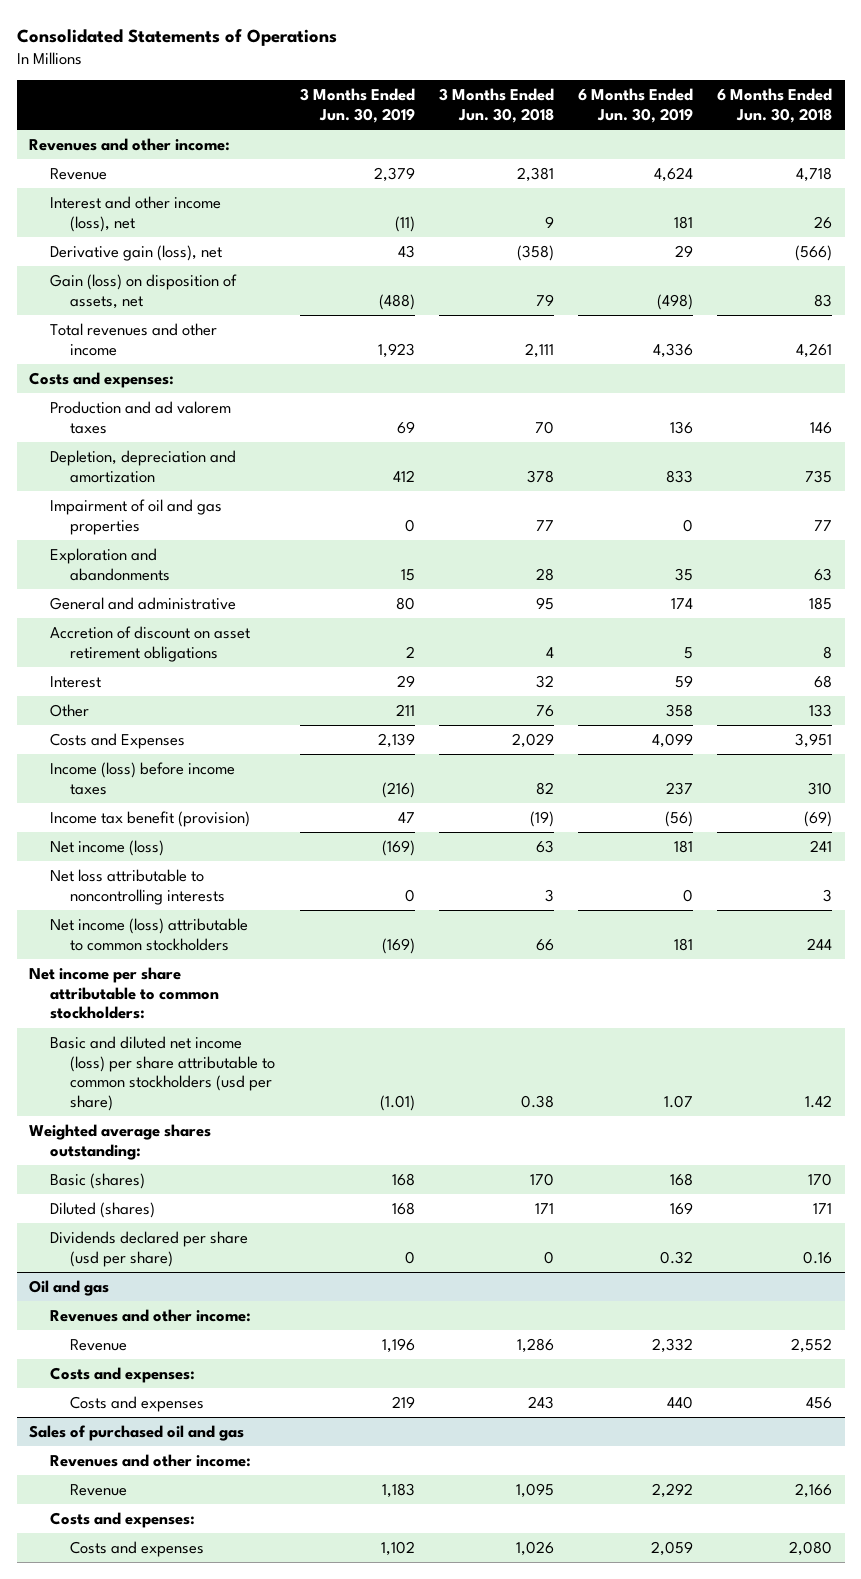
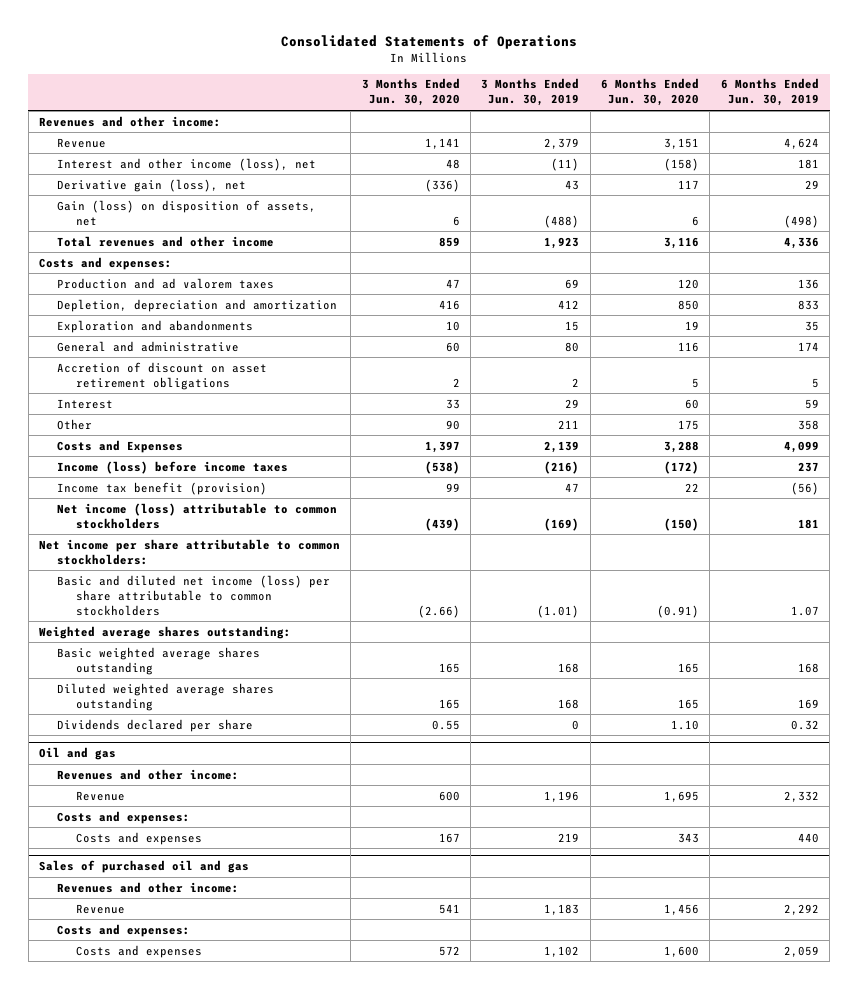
- | 3 Months Ended Jun. 30, 2019 | 3 Months Ended Jun. 30, 2018 | 6 Months Ended Jun. 30, 2019 | 6 Months Ended Jun. 30, 2018
+ | 3 Months Ended Jun. 30, 2020 | 3 Months Ended Jun. 30, 2019 | 6 Months Ended Jun. 30, 2020 | 6 Months Ended Jun. 30, 2019
- Impairment of oil and gas properties | 0 | 77 | 0 | 77
- Net income (loss) | (169) | 63 | 181 | 241
- Net loss attributable to noncontrolling interests | 0 | 3 | 0 | 3
- Basic and diluted net income (loss) per share attributable to common stockholders (usd per share) | (1.01) | 0.38 | 1.07 | 1.42
+ Basic and diluted net income (loss) per share attributable to common stockholders | (2.66) | (1.01) | (0.91) | 1.07
- Basic (shares) | 168 | 170 | 168 | 170
- Diluted (shares) | 168 | 171 | 169 | 171
- Dividends declared per share (usd per share) | 0 | 0 | 0.32 | 0.16
+ Basic weighted average shares outstanding | 165 | 168 | 165 | 168
+ Diluted weighted average shares outstanding | 165 | 168 | 165 | 169
+ Dividends declared per share | 0.55 | 0 | 1.10 | 0.32

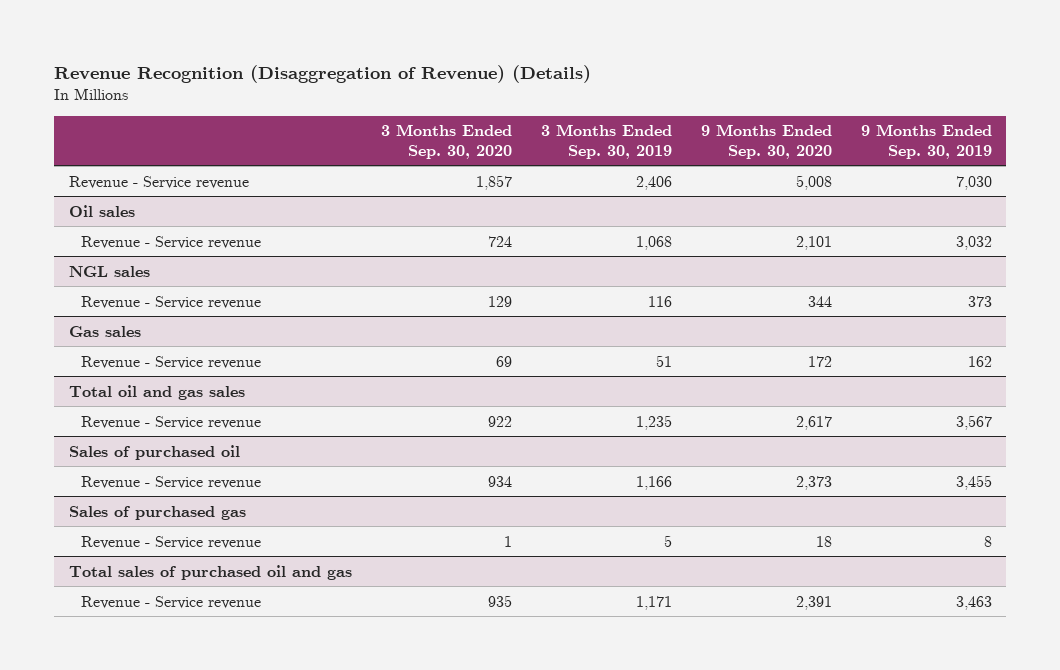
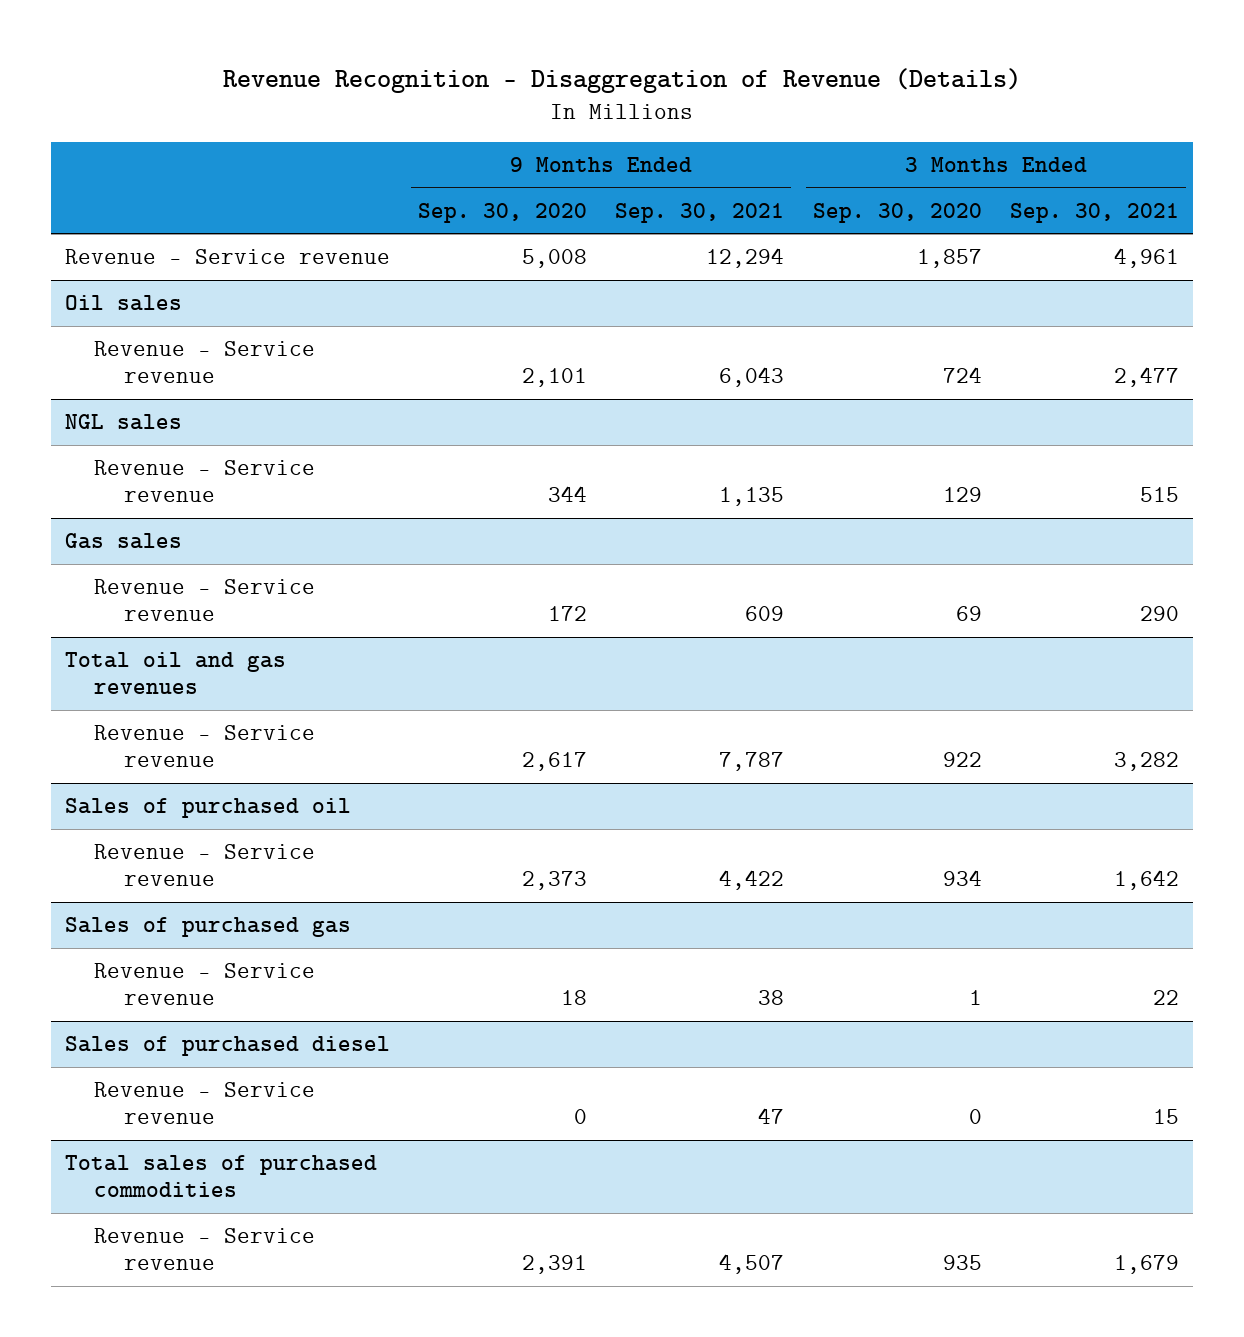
- Revenue Recognition (Disaggregation of Revenue) (Details)
+ Revenue Recognition - Disaggregation of Revenue (Details)
- | 3 Months Ended Sep. 30, 2020 | 3 Months Ended Sep. 30, 2019 | 9 Months Ended Sep. 30, 2020 | 9 Months Ended Sep. 30, 2019
+ | 9 Months Ended Sep. 30, 2020 | 9 Months Ended Sep. 30, 2021 | 3 Months Ended Sep. 30, 2020 | 3 Months Ended Sep. 30, 2021
- Total oil and gas sales
+ Total oil and gas revenues
- Total sales of purchased oil and gas
+ Sales of purchased diesel
+ Revenue - Service revenue | 0 | 47 | 0 | 15
+ Total sales of purchased commodities

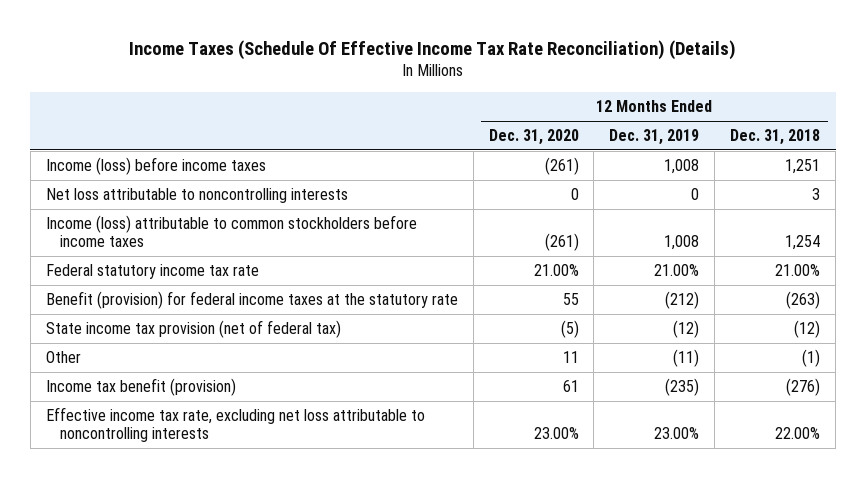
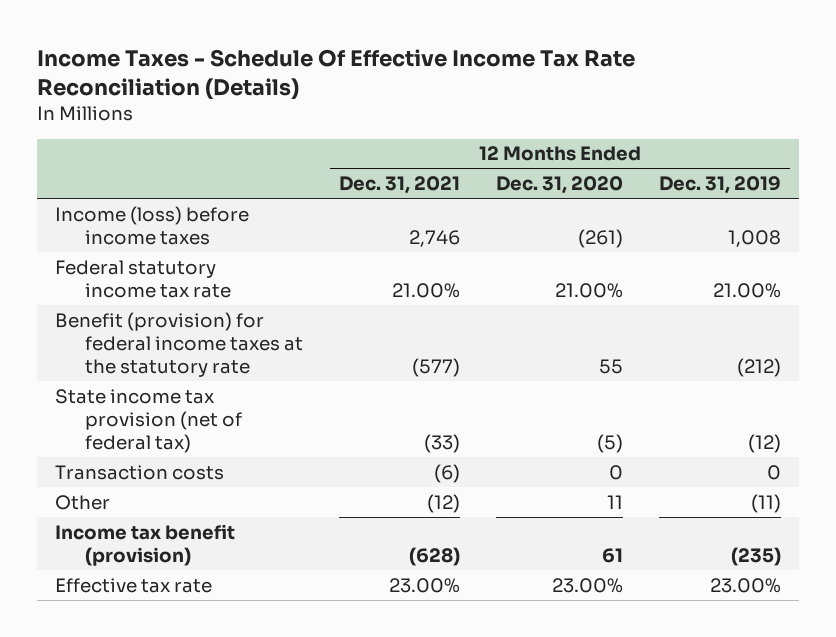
- Income Taxes (Schedule Of Effective Income Tax Rate Reconciliation) (Details)
+ Income Taxes - Schedule Of Effective Income Tax Rate Reconciliation (Details)
- | 12 Months Ended Dec. 31, 2020 | 12 Months Ended Dec. 31, 2019 | 12 Months Ended Dec. 31, 2018
+ | 12 Months Ended Dec. 31, 2021 | 12 Months Ended Dec. 31, 2020 | 12 Months Ended Dec. 31, 2019
- Net loss attributable to noncontrolling interests | 0 | 0 | 3
- Income (loss) attributable to common stockholders before income taxes | (261) | 1,008 | 1,254
+ Transaction costs | (6) | 0 | 0
- Effective income tax rate, excluding net loss attributable to noncontrolling interests | 23.00% | 23.00% | 22.00%
+ Effective tax rate | 23.00% | 23.00% | 23.00%

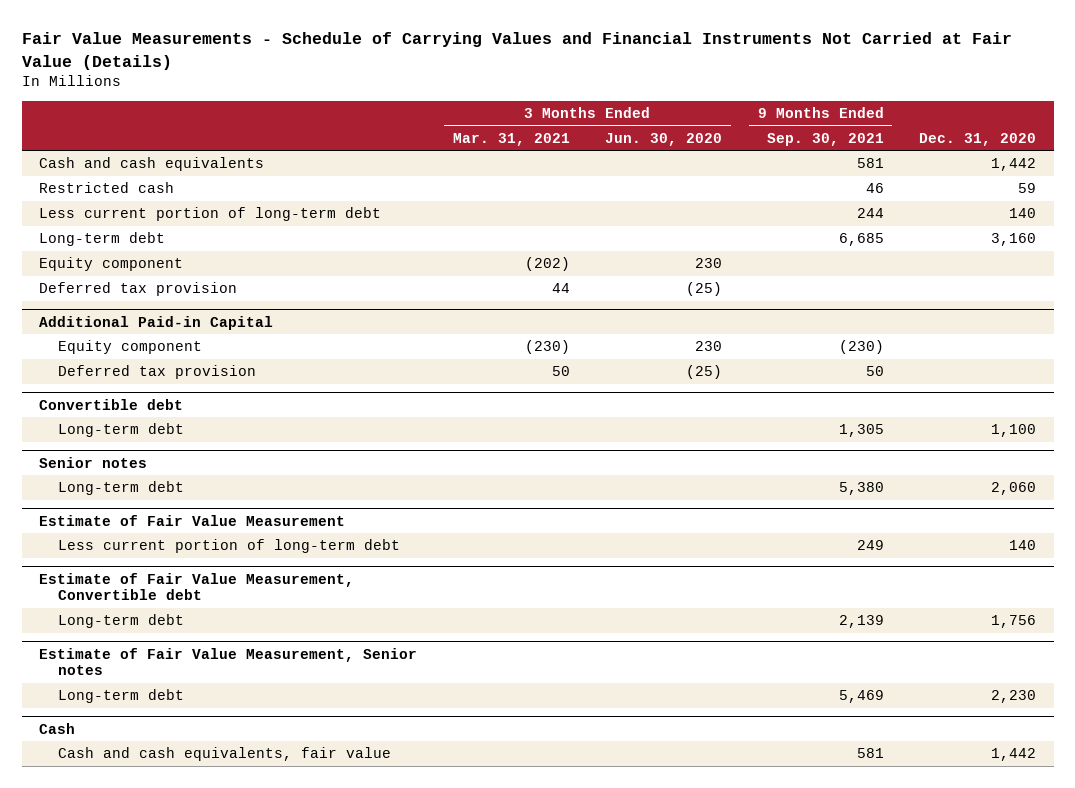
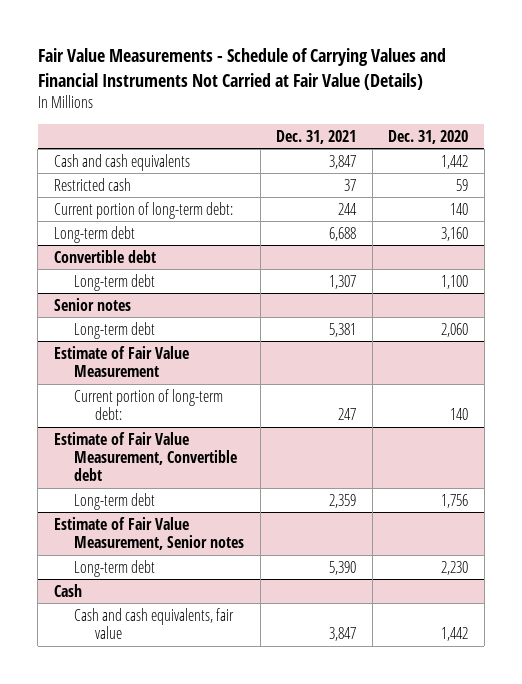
- | 3 Months Ended Mar. 31, 2021 | 3 Months Ended Jun. 30, 2020 | 9 Months Ended Sep. 30, 2021 | Dec. 31, 2020
+ | Dec. 31, 2021 | Dec. 31, 2020
- Less current portion of long-term debt | | | 244 | 140
+ Current portion of long-term debt: | 244 | 140
- Equity component | (202) | 230 | |
- Deferred tax provision | 44 | (25) | |
- Additional Paid-in Capital
- Equity component | (230) | 230 | (230) |
- Deferred tax provision | 50 | (25) | 50 |
@ Estimate of Fair Value Measurement
- Less current portion of long-term debt | | | 249 | 140
+ Current portion of long-term debt: | 247 | 140

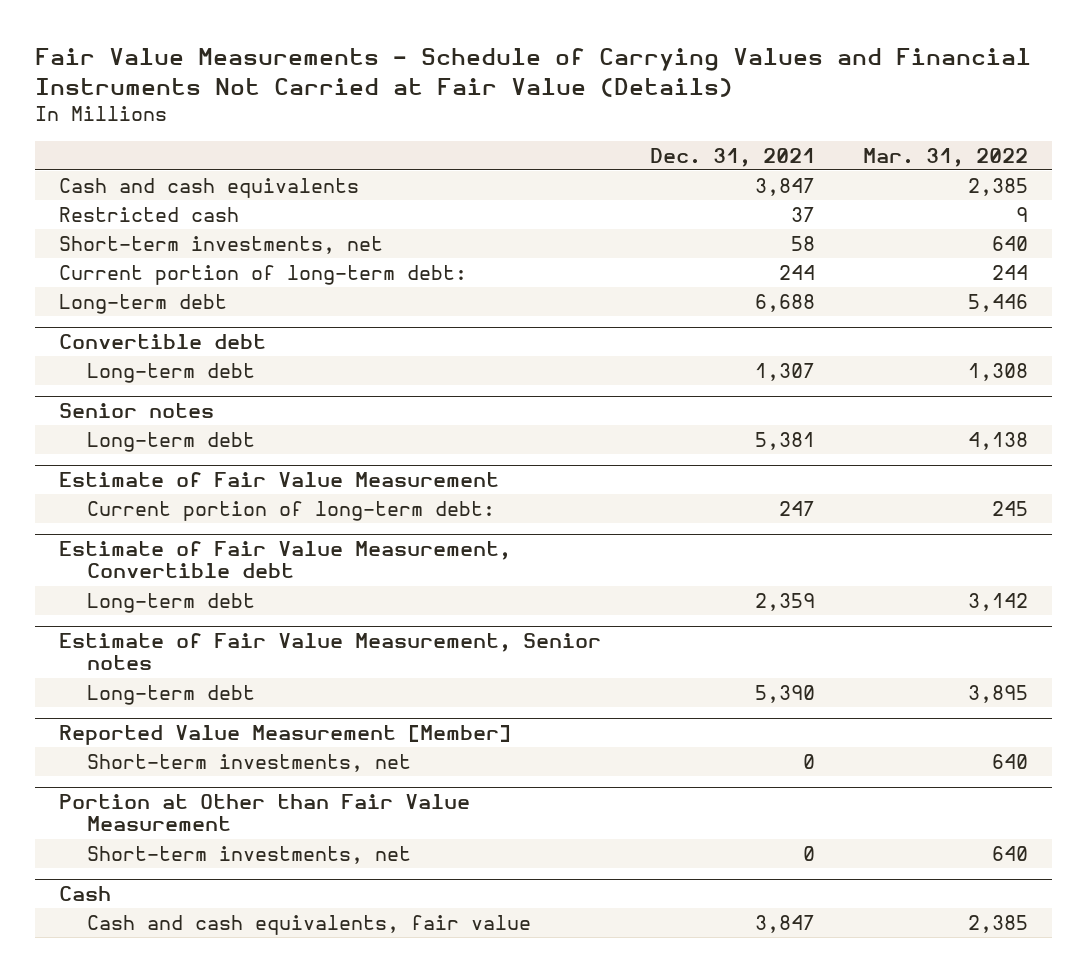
- | Dec. 31, 2021 | Dec. 31, 2020
+ | Dec. 31, 2021 | Mar. 31, 2022
+ Short-term investments, net | 58 | 640
+ Reported Value Measurement [Member]
+ Short-term investments, net | 0 | 640
+ Portion at Other than Fair Value Measurement
+ Short-term investments, net | 0 | 640

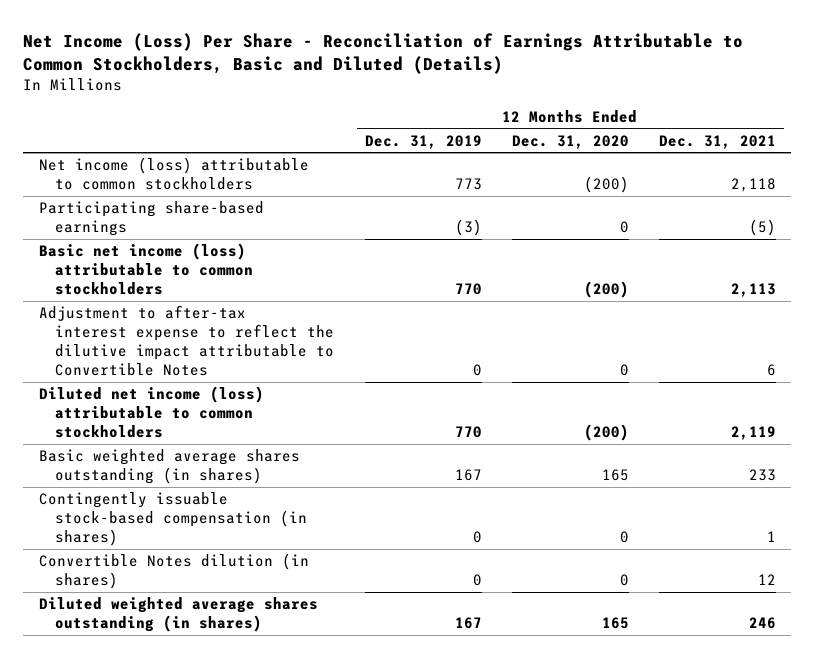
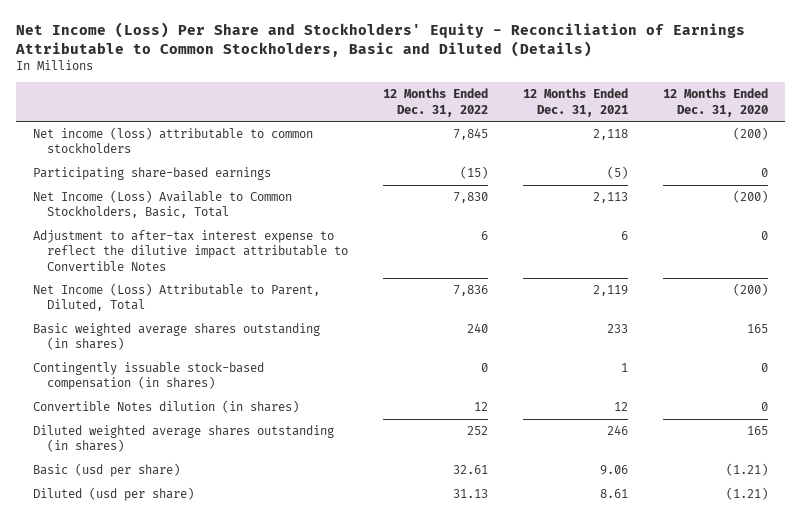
- Net Income (Loss) Per Share - Reconciliation of Earnings Attributable to Common Stockholders, Basic and Diluted (Details)
+ Net Income (Loss) Per Share and Stockholders' Equity - Reconciliation of Earnings Attributable to Common Stockholders, Basic and Diluted (Details)
- | 12 Months Ended Dec. 31, 2019 | 12 Months Ended Dec. 31, 2020 | 12 Months Ended Dec. 31, 2021
+ | 12 Months Ended Dec. 31, 2022 | 12 Months Ended Dec. 31, 2021 | 12 Months Ended Dec. 31, 2020
- Basic net income (loss) attributable to common stockholders | 770 | (200) | 2,113
+ Net Income (Loss) Available to Common Stockholders, Basic, Total | 7,830 | 2,113 | (200)
- Diluted net income (loss) attributable to common stockholders | 770 | (200) | 2,119
+ Net Income (Loss) Attributable to Parent, Diluted, Total | 7,836 | 2,119 | (200)
+ Basic (usd per share) | 32.61 | 9.06 | (1.21)
+ Diluted (usd per share) | 31.13 | 8.61 | (1.21)

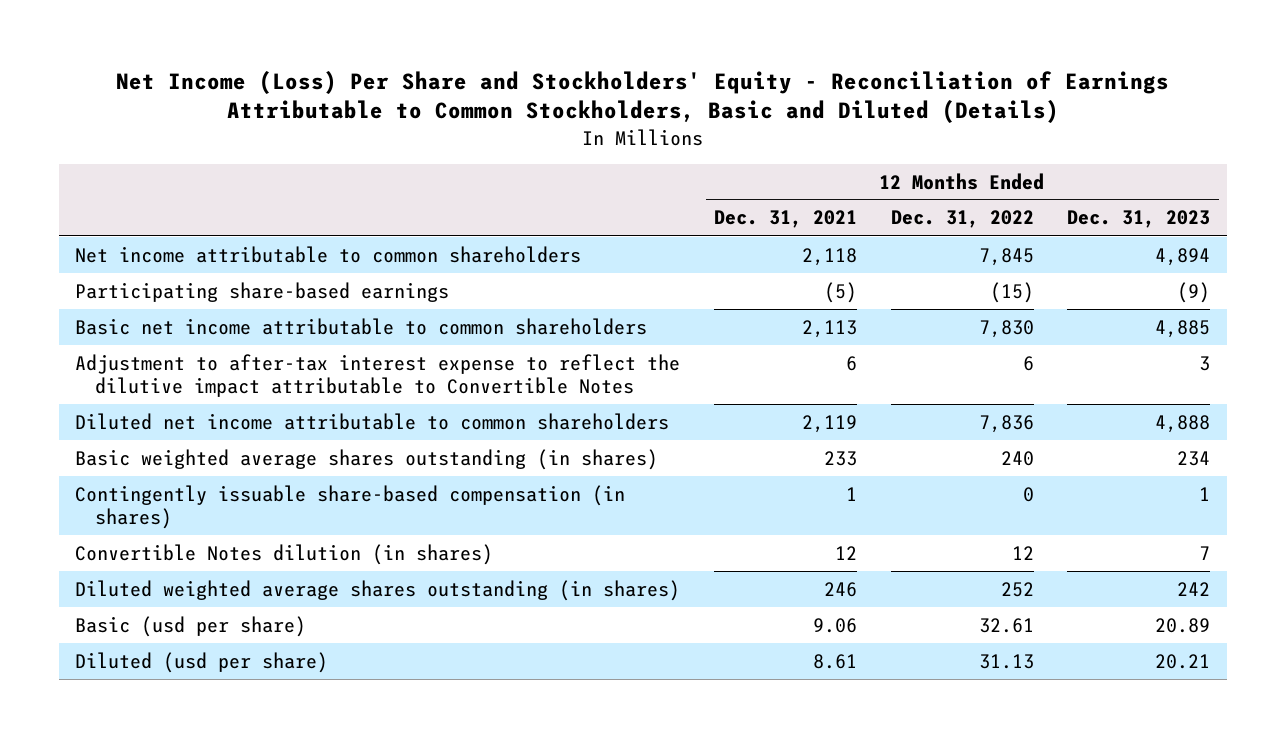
- | 12 Months Ended Dec. 31, 2022 | 12 Months Ended Dec. 31, 2021 | 12 Months Ended Dec. 31, 2020
+ | 12 Months Ended Dec. 31, 2021 | 12 Months Ended Dec. 31, 2022 | 12 Months Ended Dec. 31, 2023
- Net income (loss) attributable to common stockholders | 7,845 | 2,118 | (200)
+ Net income attributable to common shareholders | 2,118 | 7,845 | 4,894
- Net Income (Loss) Available to Common Stockholders, Basic, Total | 7,830 | 2,113 | (200)
+ Basic net income attributable to common shareholders | 2,113 | 7,830 | 4,885
- Net Income (Loss) Attributable to Parent, Diluted, Total | 7,836 | 2,119 | (200)
+ Diluted net income attributable to common shareholders | 2,119 | 7,836 | 4,888
- Contingently issuable stock-based compensation (in shares) | 0 | 1 | 0
+ Contingently issuable share-based compensation (in shares) | 1 | 0 | 1

